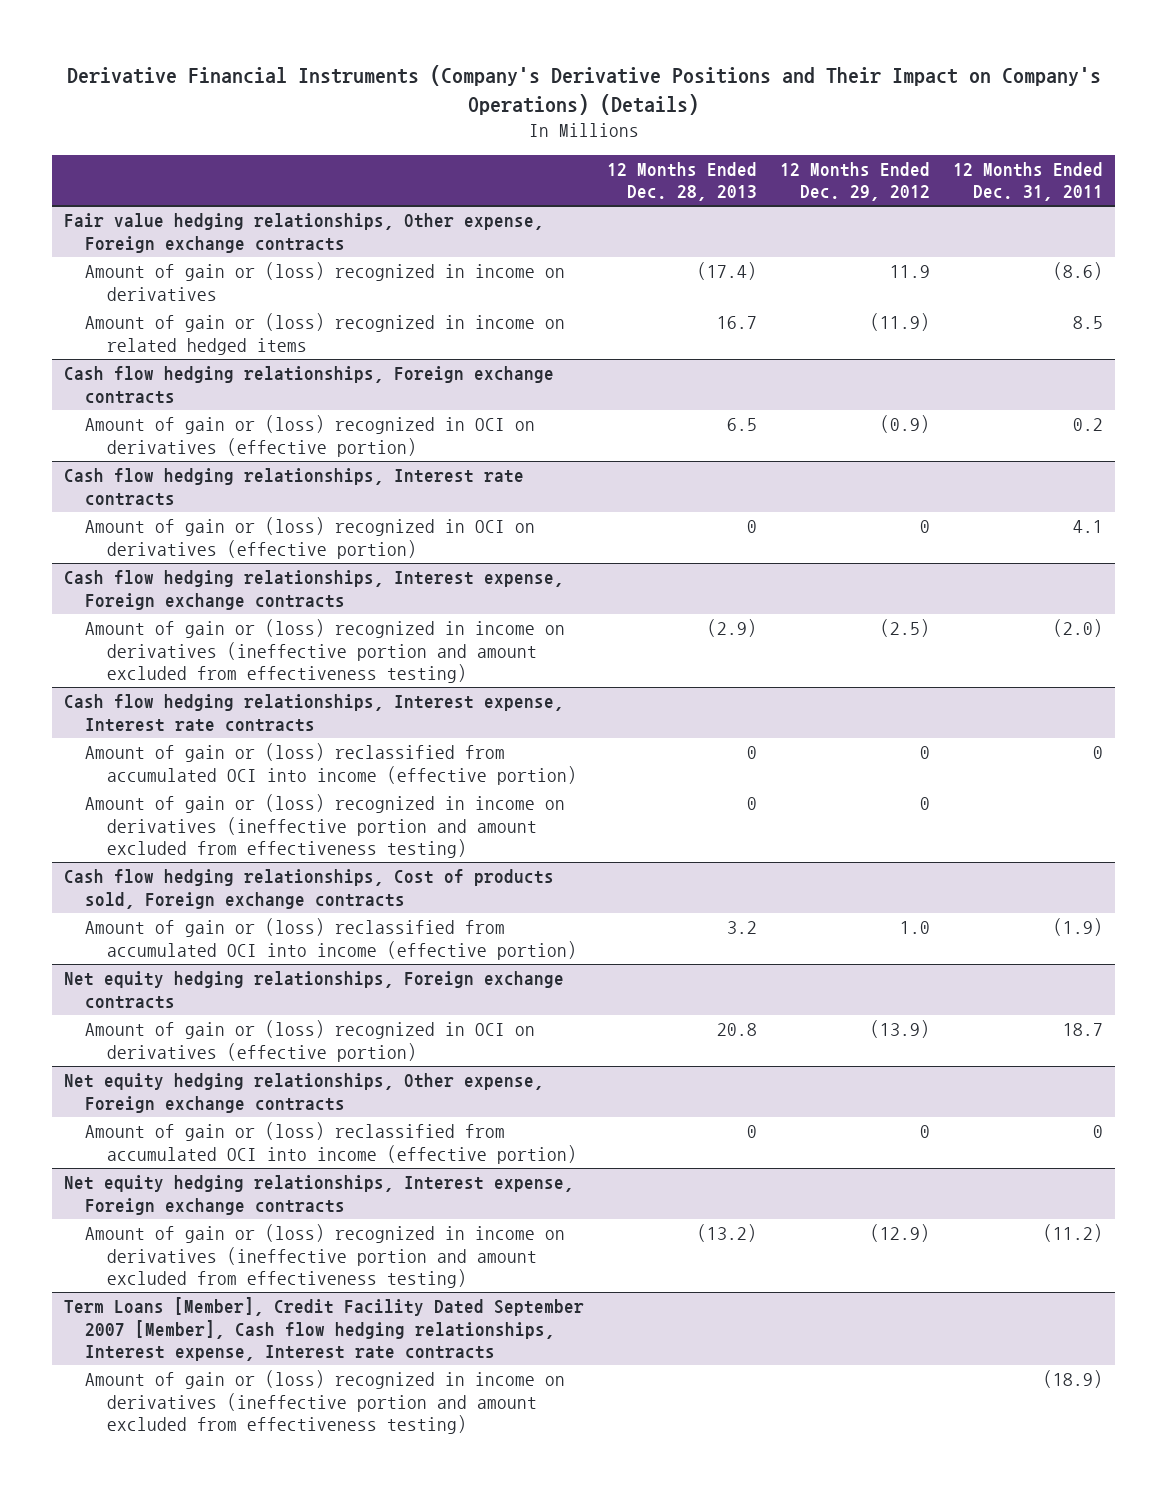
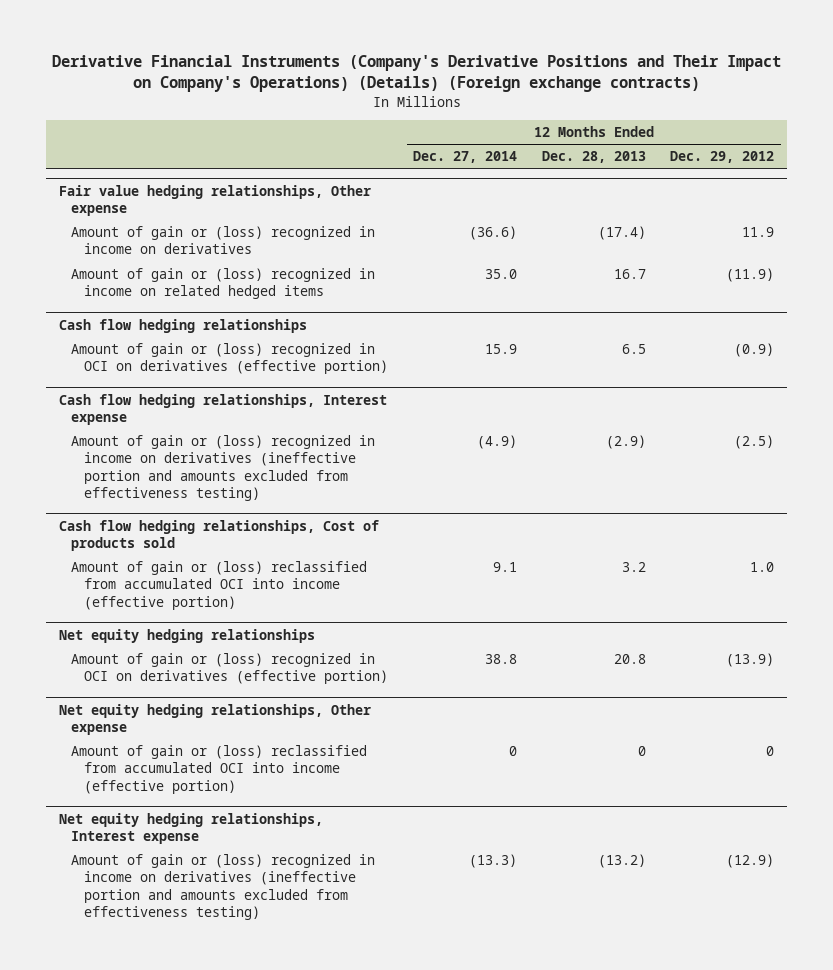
- Derivative Financial Instruments (Company's Derivative Positions and Their Impact on Company's Operations) (Details)
+ Derivative Financial Instruments (Company's Derivative Positions and Their Impact on Company's Operations) (Details) (Foreign exchange contracts)
- | 12 Months Ended Dec. 28, 2013 | 12 Months Ended Dec. 29, 2012 | 12 Months Ended Dec. 31, 2011
+ | 12 Months Ended Dec. 27, 2014 | 12 Months Ended Dec. 28, 2013 | 12 Months Ended Dec. 29, 2012
- Fair value hedging relationships, Other expense, Foreign exchange contracts
+ Fair value hedging relationships, Other expense
- Cash flow hedging relationships, Foreign exchange contracts
+ Cash flow hedging relationships
- Cash flow hedging relationships, Interest rate contracts
- Amount of gain or (loss) recognized in OCI on derivatives (effective portion) | 0 | 0 | 4.1
- Cash flow hedging relationships, Interest expense, Foreign exchange contracts
- Amount of gain or (loss) recognized in income on derivatives (ineffective portion and amount excluded from effectiveness testing) | (2.9) | (2.5) | (2.0)
- Cash flow hedging relationships, Interest expense, Interest rate contracts
- Amount of gain or (loss) reclassified from accumulated OCI into income (effective portion) | 0 | 0 | 0
- Amount of gain or (loss) recognized in income on derivatives (ineffective portion and amount excluded from effectiveness testing) | 0 | 0 |
- Cash flow hedging relationships, Cost of products sold, Foreign exchange contracts
+ Cash flow hedging relationships, Interest expense
+ Amount of gain or (loss) recognized in income on derivatives (ineffective portion and amounts excluded from effectiveness testing) | (4.9) | (2.9) | (2.5)
+ Cash flow hedging relationships, Cost of products sold
- Net equity hedging relationships, Foreign exchange contracts
+ Net equity hedging relationships
- Net equity hedging relationships, Other expense, Foreign exchange contracts
+ Net equity hedging relationships, Other expense
- Net equity hedging relationships, Interest expense, Foreign exchange contracts
- Amount of gain or (loss) recognized in income on derivatives (ineffective portion and amount excluded from effectiveness testing) | (13.2) | (12.9) | (11.2)
- Term Loans [Member], Credit Facility Dated September 2007 [Member], Cash flow hedging relationships, Interest expense, Interest rate contracts
- Amount of gain or (loss) recognized in income on derivatives (ineffective portion and amount excluded from effectiveness testing) | | | (18.9)
+ Net equity hedging relationships, Interest expense
+ Amount of gain or (loss) recognized in income on derivatives (ineffective portion and amounts excluded from effectiveness testing) | (13.3) | (13.2) | (12.9)

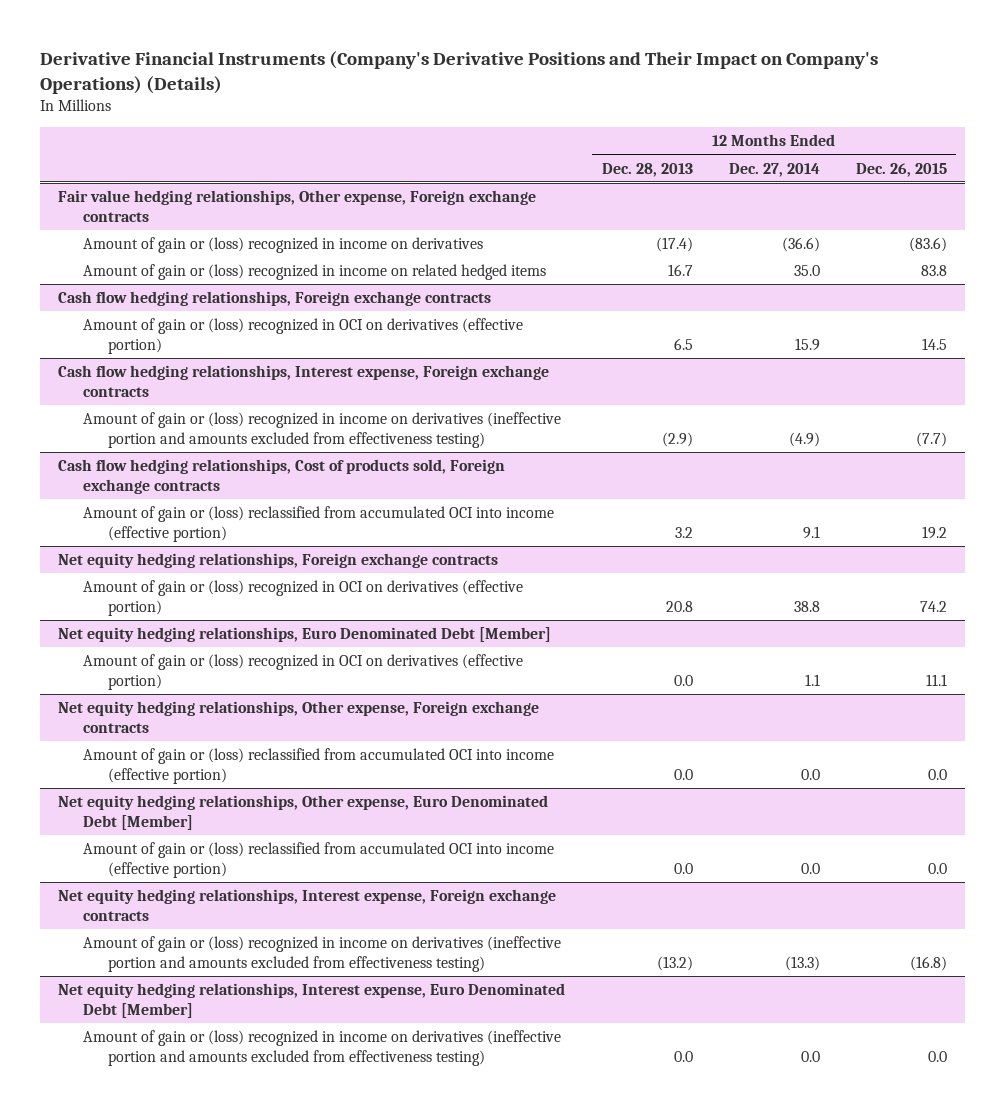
- Derivative Financial Instruments (Company's Derivative Positions and Their Impact on Company's Operations) (Details) (Foreign exchange contracts)
+ Derivative Financial Instruments (Company's Derivative Positions and Their Impact on Company's Operations) (Details)
- | 12 Months Ended Dec. 27, 2014 | 12 Months Ended Dec. 28, 2013 | 12 Months Ended Dec. 29, 2012
+ | 12 Months Ended Dec. 28, 2013 | 12 Months Ended Dec. 27, 2014 | 12 Months Ended Dec. 26, 2015
- Fair value hedging relationships, Other expense
+ Fair value hedging relationships, Other expense, Foreign exchange contracts
- Cash flow hedging relationships
+ Cash flow hedging relationships, Foreign exchange contracts
- Cash flow hedging relationships, Interest expense
+ Cash flow hedging relationships, Interest expense, Foreign exchange contracts
- Cash flow hedging relationships, Cost of products sold
+ Cash flow hedging relationships, Cost of products sold, Foreign exchange contracts
- Net equity hedging relationships
+ Net equity hedging relationships, Foreign exchange contracts
- Net equity hedging relationships, Other expense
- Amount of gain or (loss) reclassified from accumulated OCI into income (effective portion) | 0 | 0 | 0
- Net equity hedging relationships, Interest expense
+ Net equity hedging relationships, Euro Denominated Debt [Member]
+ Amount of gain or (loss) recognized in OCI on derivatives (effective portion) | 0.0 | 1.1 | 11.1
+ Net equity hedging relationships, Other expense, Foreign exchange contracts
+ Amount of gain or (loss) reclassified from accumulated OCI into income (effective portion) | 0.0 | 0.0 | 0.0
+ Net equity hedging relationships, Other expense, Euro Denominated Debt [Member]
+ Amount of gain or (loss) reclassified from accumulated OCI into income (effective portion) | 0.0 | 0.0 | 0.0
+ Net equity hedging relationships, Interest expense, Foreign exchange contracts
+ Net equity hedging relationships, Interest expense, Euro Denominated Debt [Member]
+ Amount of gain or (loss) recognized in income on derivatives (ineffective portion and amounts excluded from effectiveness testing) | 0.0 | 0.0 | 0.0

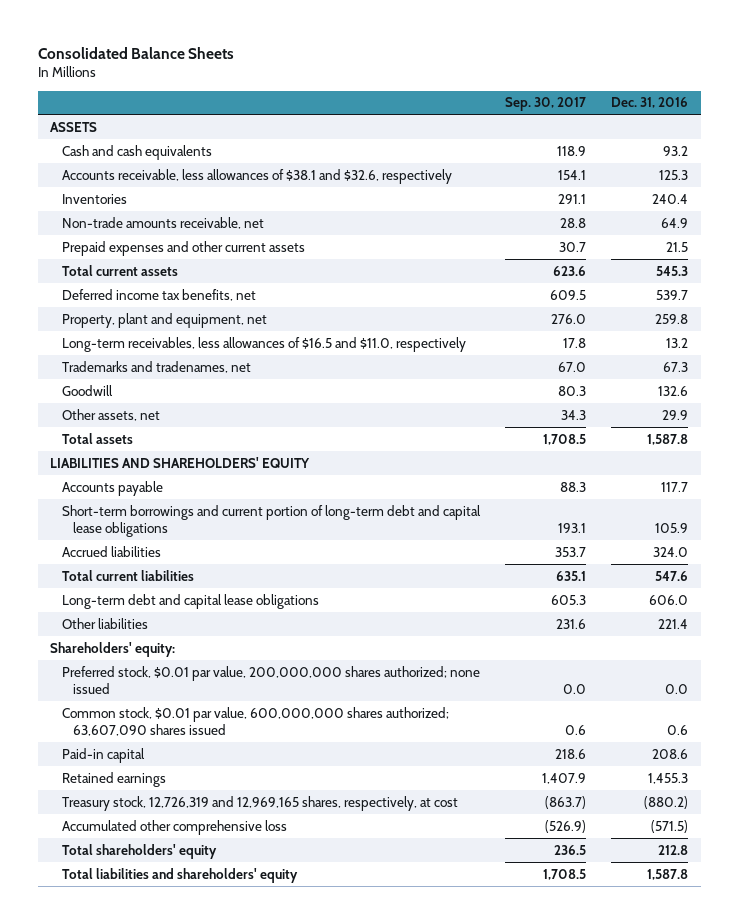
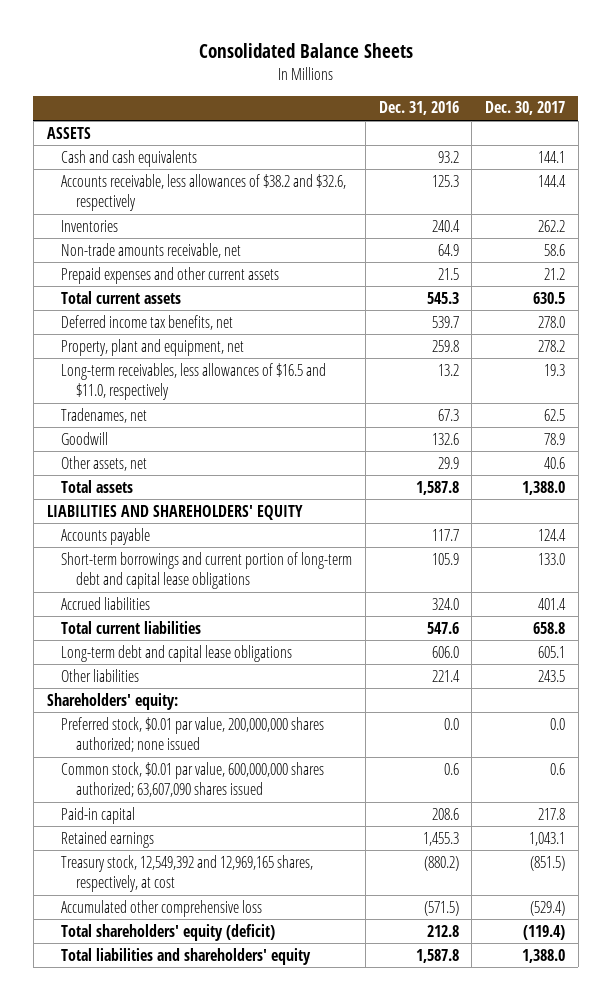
- | Sep. 30, 2017 | Dec. 31, 2016
+ | Dec. 31, 2016 | Dec. 30, 2017
- Accounts receivable, less allowances of $38.1 and $32.6, respectively | 154.1 | 125.3
+ Accounts receivable, less allowances of $38.2 and $32.6, respectively | 125.3 | 144.4
- Trademarks and tradenames, net | 67.0 | 67.3
+ Tradenames, net | 67.3 | 62.5
- Treasury stock, 12,726,319 and 12,969,165 shares, respectively, at cost | (863.7) | (880.2)
+ Treasury stock, 12,549,392 and 12,969,165 shares, respectively, at cost | (880.2) | (851.5)
- Total shareholders' equity | 236.5 | 212.8
+ Total shareholders' equity (deficit) | 212.8 | (119.4)

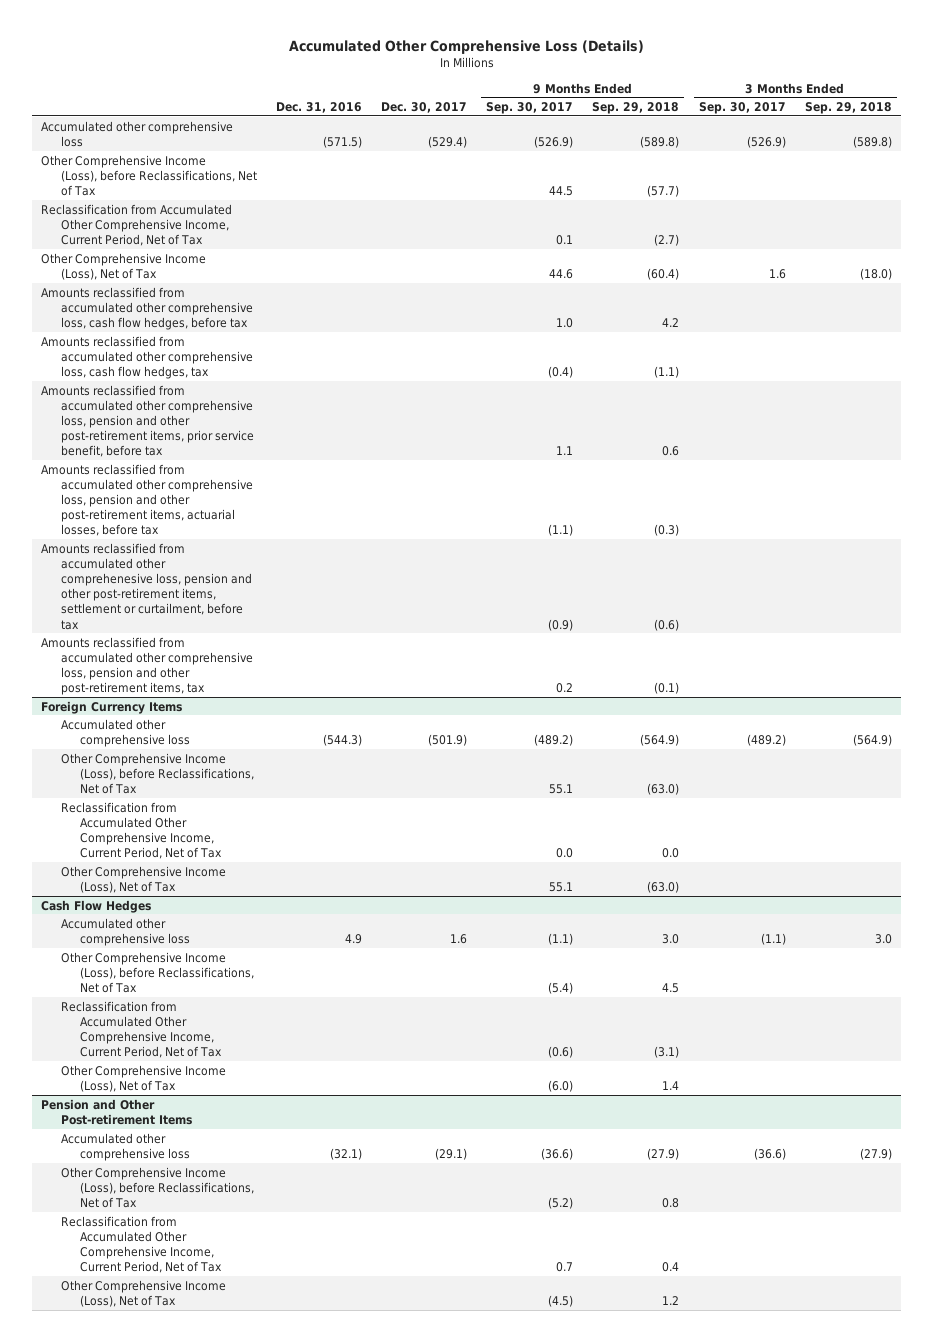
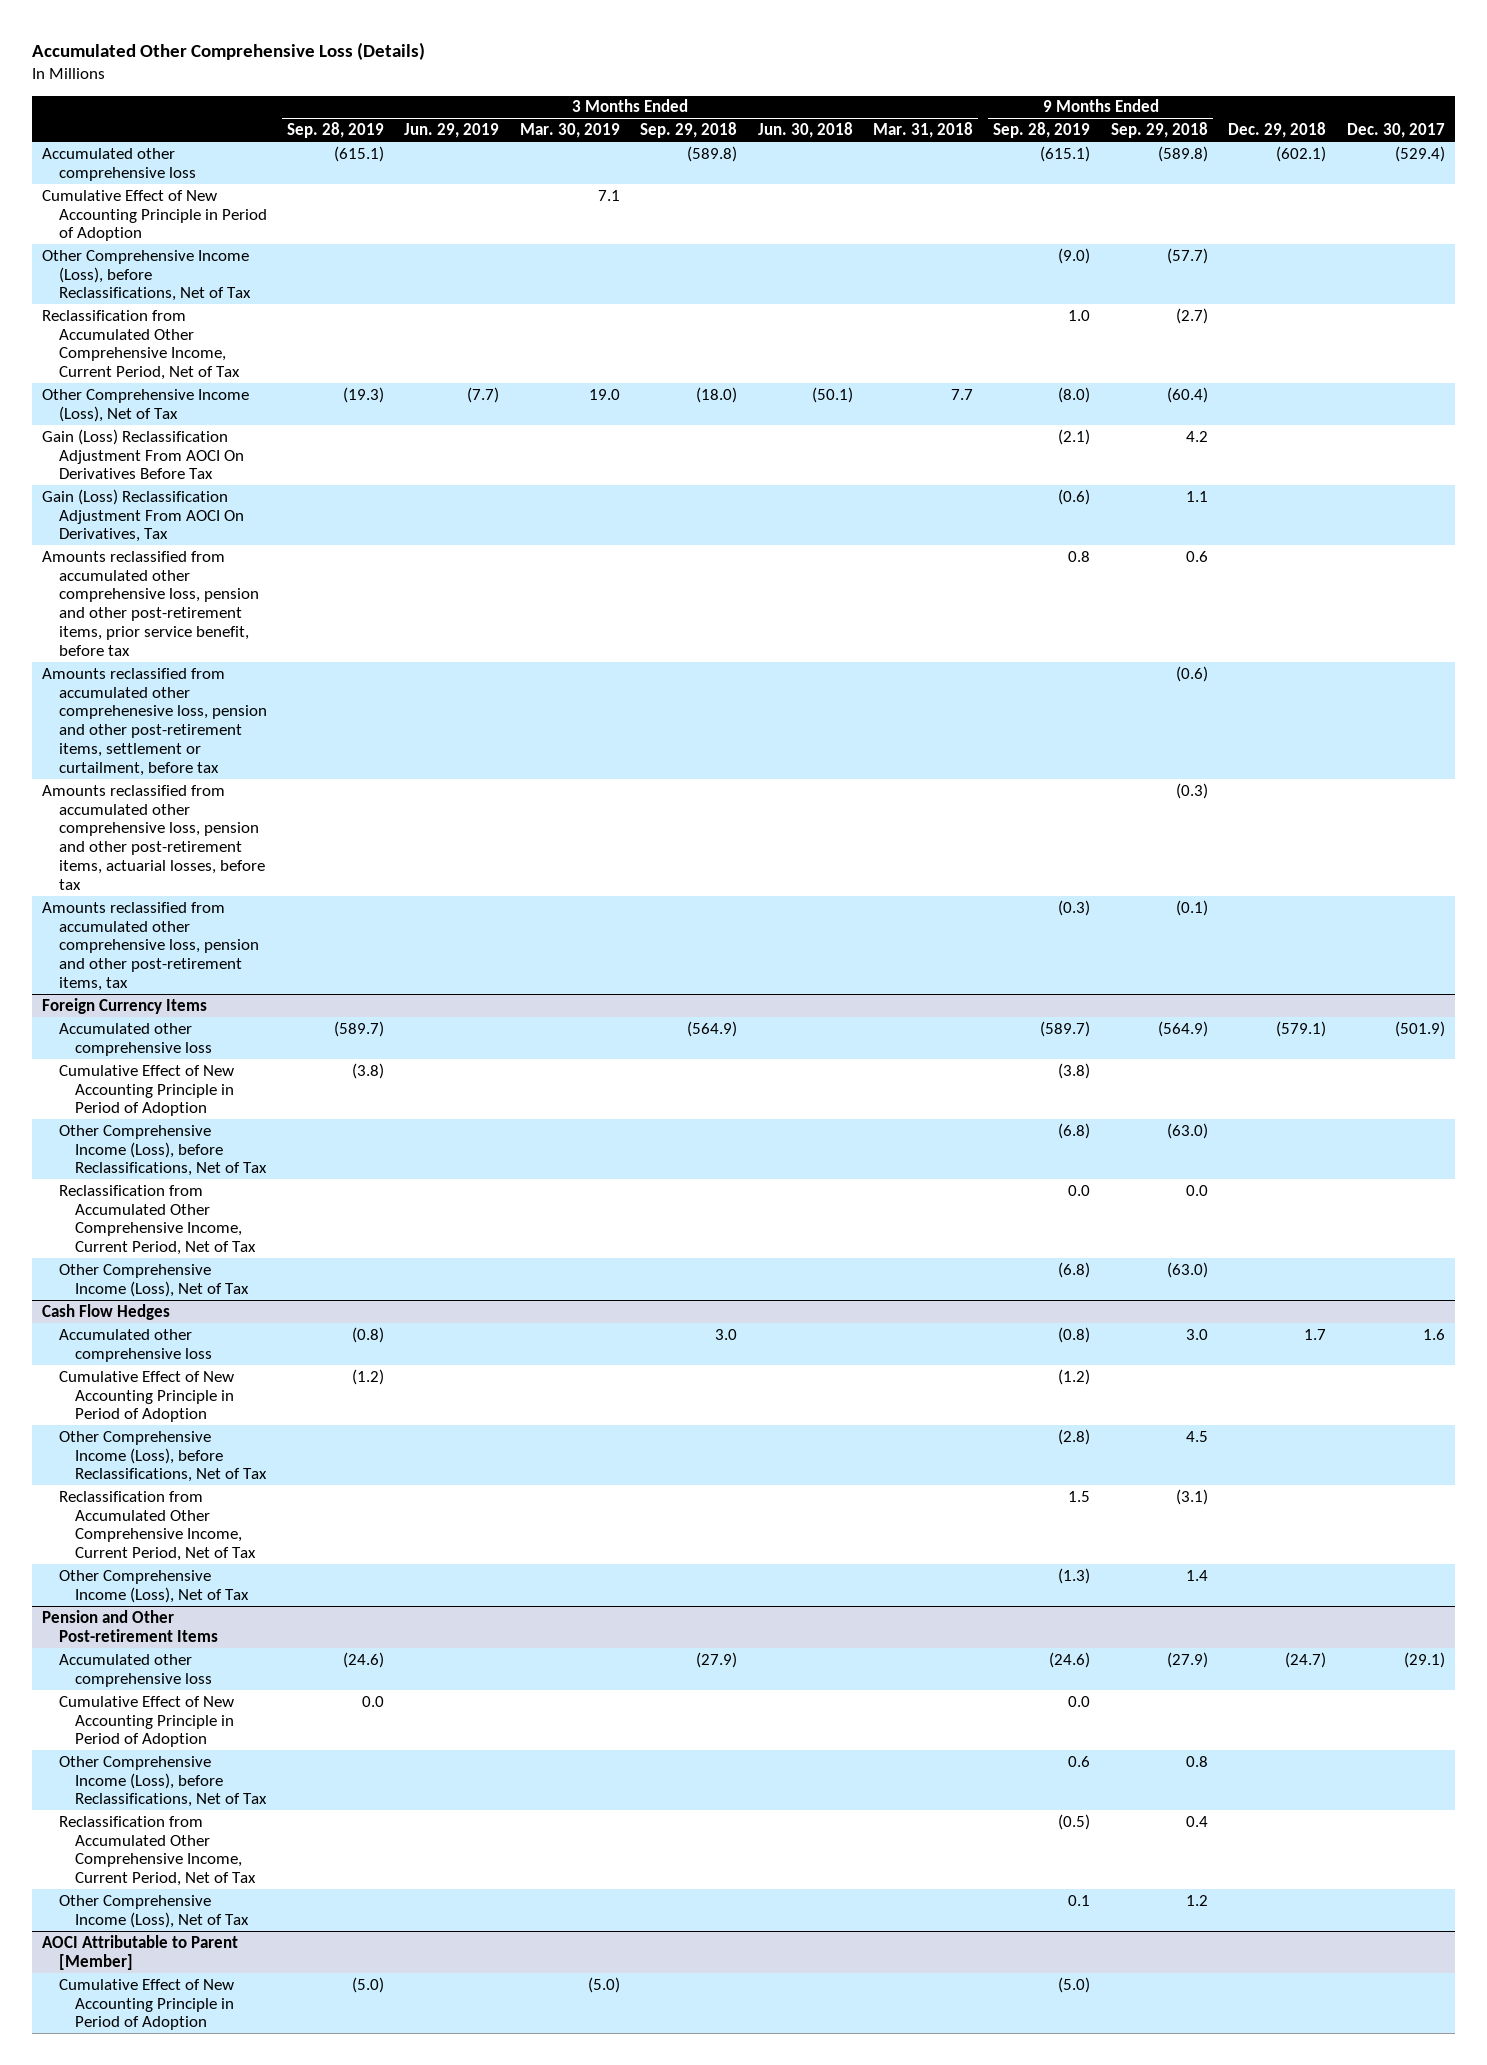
- | Dec. 31, 2016 | Dec. 30, 2017 | 9 Months Ended Sep. 30, 2017 | 9 Months Ended Sep. 29, 2018 | 3 Months Ended Sep. 30, 2017 | 3 Months Ended Sep. 29, 2018
+ | 3 Months Ended Sep. 28, 2019 | 3 Months Ended Jun. 29, 2019 | 3 Months Ended Mar. 30, 2019 | 3 Months Ended Sep. 29, 2018 | 3 Months Ended Jun. 30, 2018 | 3 Months Ended Mar. 31, 2018 | 9 Months Ended Sep. 28, 2019 | 9 Months Ended Sep. 29, 2018 | Dec. 29, 2018 | Dec. 30, 2017
+ Cumulative Effect of New Accounting Principle in Period of Adoption | | | 7.1 | | | | | | |
- Amounts reclassified from accumulated other comprehensive loss, cash flow hedges, before tax | | | 1.0 | 4.2 | |
- Amounts reclassified from accumulated other comprehensive loss, cash flow hedges, tax | | | (0.4) | (1.1) | |
+ Gain (Loss) Reclassification Adjustment From AOCI On Derivatives Before Tax | | | | | | | (2.1) | 4.2 | |
+ Gain (Loss) Reclassification Adjustment From AOCI On Derivatives, Tax | | | | | | | (0.6) | 1.1 | |
moved down: Amounts reclassified from accumulated other comprehensive loss, pension and other post-retirement items, actuarial losses, before tax | | | | | | | | (0.3) | |
@ Foreign Currency Items
+ Cumulative Effect of New Accounting Principle in Period of Adoption | (3.8) | | | | | | (3.8) | | |
@ Cash Flow Hedges
+ Cumulative Effect of New Accounting Principle in Period of Adoption | (1.2) | | | | | | (1.2) | | |
@ Pension and Other Post-retirement Items
+ Cumulative Effect of New Accounting Principle in Period of Adoption | 0.0 | | | | | | 0.0 | | |
+ AOCI Attributable to Parent [Member]
+ Cumulative Effect of New Accounting Principle in Period of Adoption | (5.0) | | (5.0) | | | | (5.0) | | |

